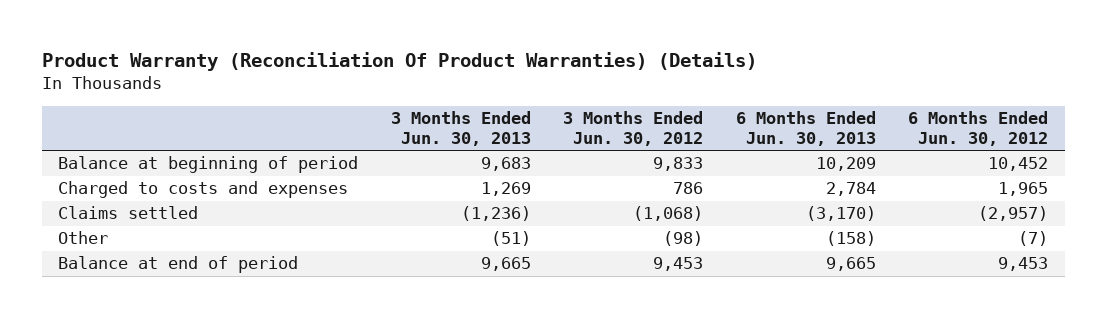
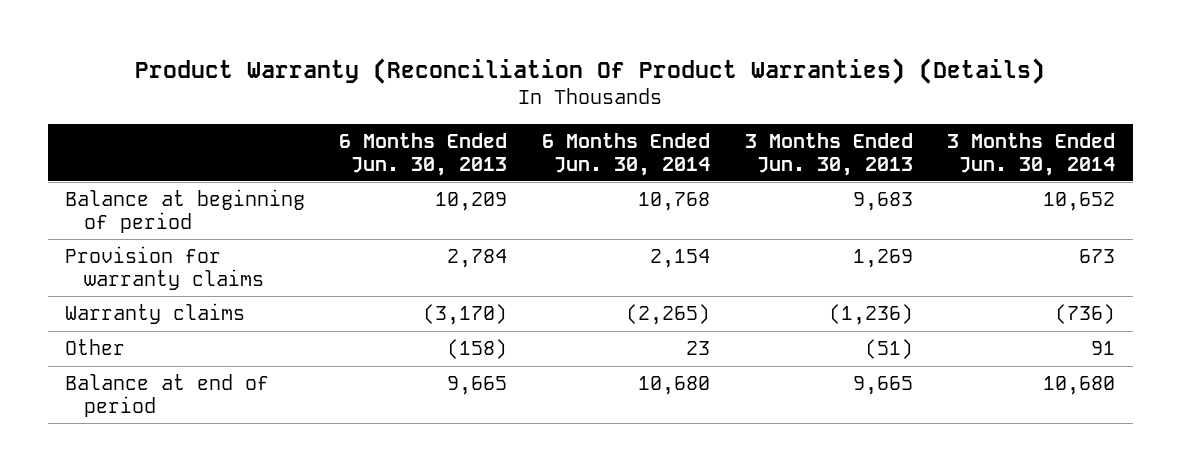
- | 3 Months Ended Jun. 30, 2013 | 3 Months Ended Jun. 30, 2012 | 6 Months Ended Jun. 30, 2013 | 6 Months Ended Jun. 30, 2012
+ | 6 Months Ended Jun. 30, 2013 | 6 Months Ended Jun. 30, 2014 | 3 Months Ended Jun. 30, 2013 | 3 Months Ended Jun. 30, 2014
- Charged to costs and expenses | 1,269 | 786 | 2,784 | 1,965
- Claims settled | (1,236) | (1,068) | (3,170) | (2,957)
+ Provision for warranty claims | 2,784 | 2,154 | 1,269 | 673
+ Warranty claims | (3,170) | (2,265) | (1,236) | (736)

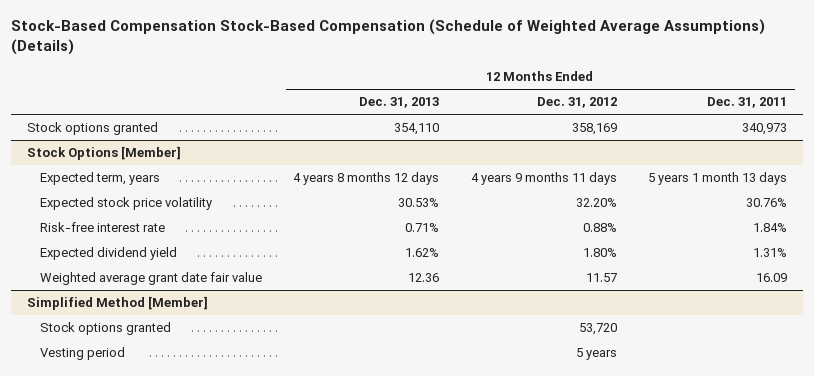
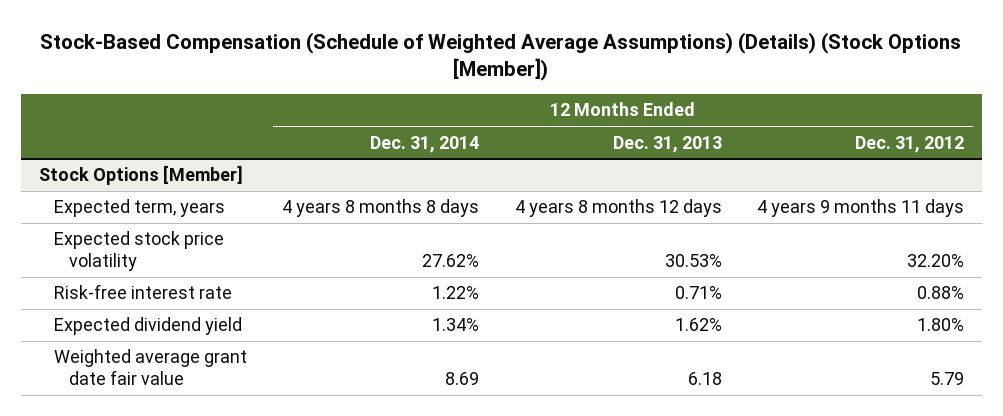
- Stock-Based Compensation Stock-Based Compensation (Schedule of Weighted Average Assumptions) (Details)
+ Stock-Based Compensation (Schedule of Weighted Average Assumptions) (Details) (Stock Options [Member])
- | 12 Months Ended Dec. 31, 2013 | 12 Months Ended Dec. 31, 2012 | 12 Months Ended Dec. 31, 2011
+ | 12 Months Ended Dec. 31, 2014 | 12 Months Ended Dec. 31, 2013 | 12 Months Ended Dec. 31, 2012
- Stock options granted | 354,110 | 358,169 | 340,973
@ Stock Options [Member]
- Weighted average grant date fair value | 12.36 | 11.57 | 16.09
- Simplified Method [Member]
- Stock options granted | | 53,720 |
- Vesting period | | 5 years |
@ Stock Options [Member]
+ Weighted average grant date fair value | 8.69 | 6.18 | 5.79

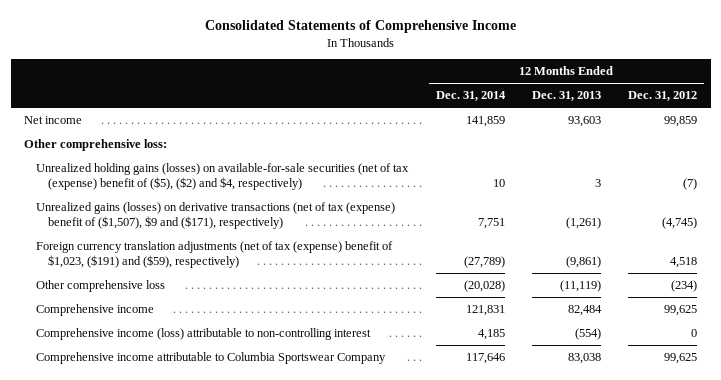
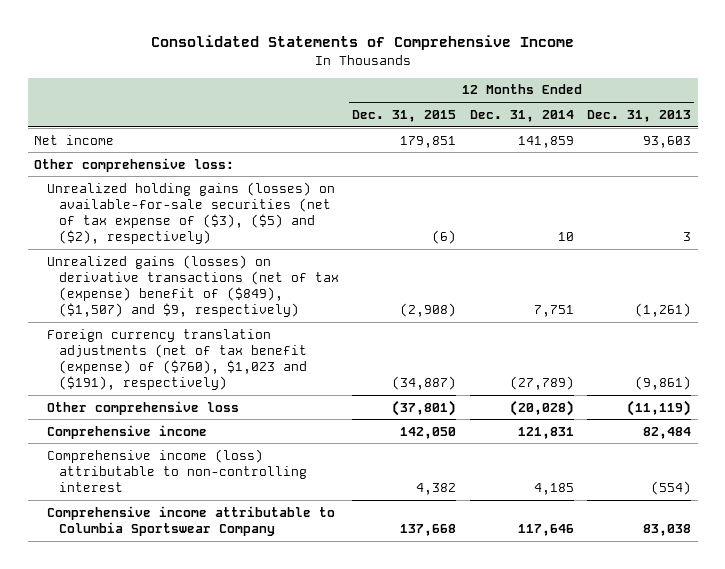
- | 12 Months Ended Dec. 31, 2014 | 12 Months Ended Dec. 31, 2013 | 12 Months Ended Dec. 31, 2012
+ | 12 Months Ended Dec. 31, 2015 | 12 Months Ended Dec. 31, 2014 | 12 Months Ended Dec. 31, 2013
- Unrealized holding gains (losses) on available-for-sale securities (net of tax (expense) benefit of ($5), ($2) and $4, respectively) | 10 | 3 | (7)
- Unrealized gains (losses) on derivative transactions (net of tax (expense) benefit of ($1,507), $9 and ($171), respectively) | 7,751 | (1,261) | (4,745)
- Foreign currency translation adjustments (net of tax (expense) benefit of $1,023, ($191) and ($59), respectively) | (27,789) | (9,861) | 4,518
+ Unrealized holding gains (losses) on available-for-sale securities (net of tax expense of ($3), ($5) and ($2), respectively) | (6) | 10 | 3
+ Unrealized gains (losses) on derivative transactions (net of tax (expense) benefit of ($849), ($1,507) and $9, respectively) | (2,908) | 7,751 | (1,261)
+ Foreign currency translation adjustments (net of tax benefit (expense) of ($760), $1,023 and ($191), respectively) | (34,887) | (27,789) | (9,861)

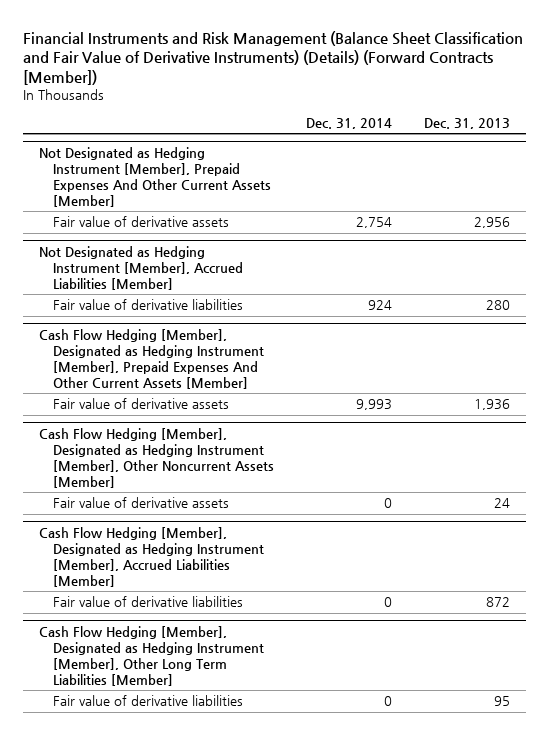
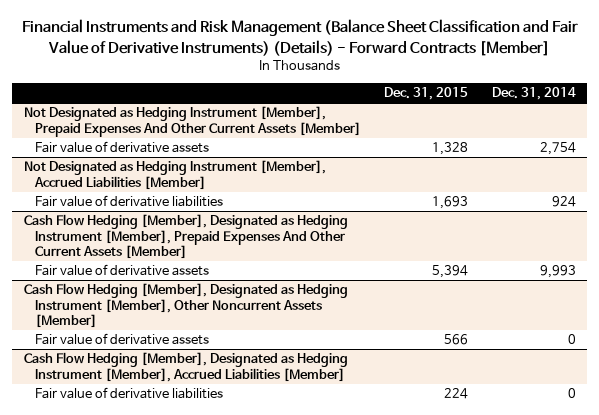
- Financial Instruments and Risk Management (Balance Sheet Classification and Fair Value of Derivative Instruments) (Details) (Forward Contracts [Member])
+ Financial Instruments and Risk Management (Balance Sheet Classification and Fair Value of Derivative Instruments) (Details) - Forward Contracts [Member]
- | Dec. 31, 2014 | Dec. 31, 2013
+ | Dec. 31, 2015 | Dec. 31, 2014
- Cash Flow Hedging [Member], Designated as Hedging Instrument [Member], Other Long Term Liabilities [Member]
- Fair value of derivative liabilities | 0 | 95

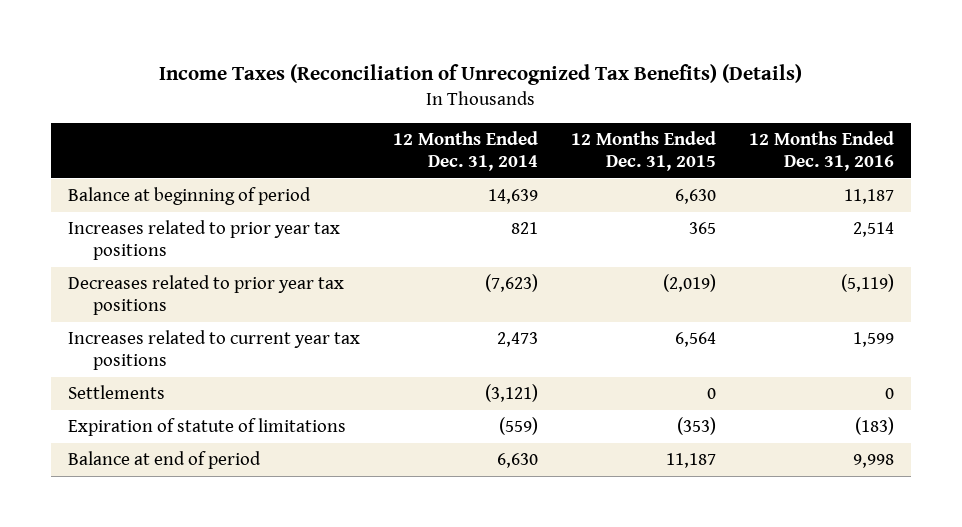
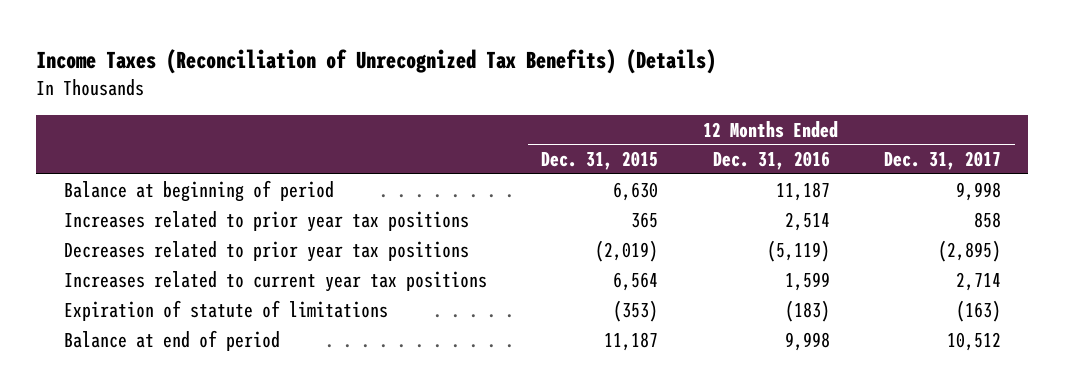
- | 12 Months Ended Dec. 31, 2014 | 12 Months Ended Dec. 31, 2015 | 12 Months Ended Dec. 31, 2016
+ | 12 Months Ended Dec. 31, 2015 | 12 Months Ended Dec. 31, 2016 | 12 Months Ended Dec. 31, 2017
- Settlements | (3,121) | 0 | 0

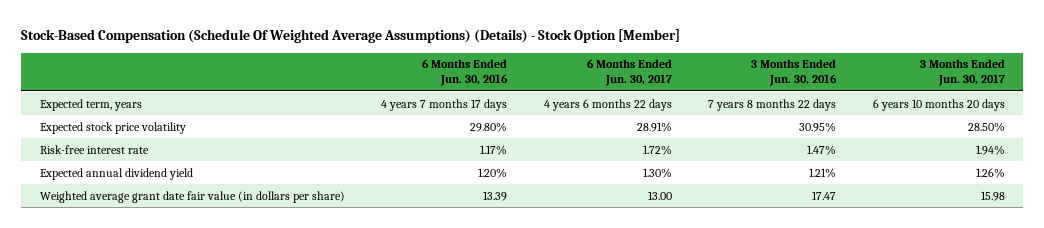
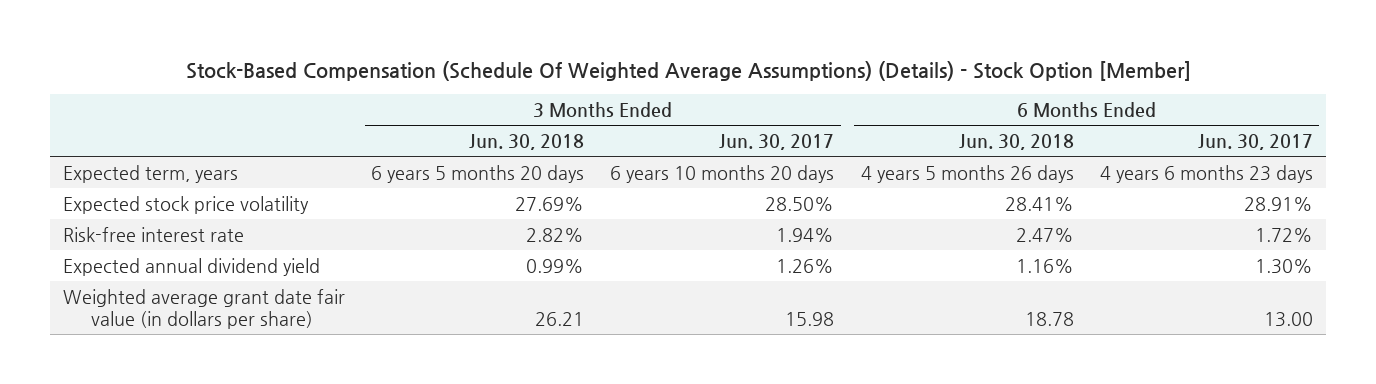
- | 6 Months Ended Jun. 30, 2016 | 6 Months Ended Jun. 30, 2017 | 3 Months Ended Jun. 30, 2016 | 3 Months Ended Jun. 30, 2017
+ | 3 Months Ended Jun. 30, 2018 | 3 Months Ended Jun. 30, 2017 | 6 Months Ended Jun. 30, 2018 | 6 Months Ended Jun. 30, 2017
- Expected term, years | 4 years 7 months 17 days | 4 years 6 months 22 days | 7 years 8 months 22 days | 6 years 10 months 20 days
+ Expected term, years | 6 years 5 months 20 days | 6 years 10 months 20 days | 4 years 5 months 26 days | 4 years 6 months 23 days

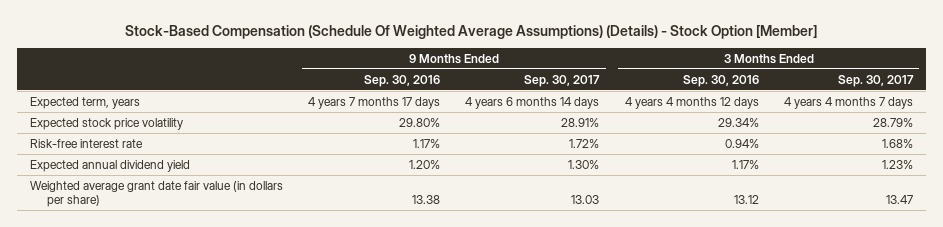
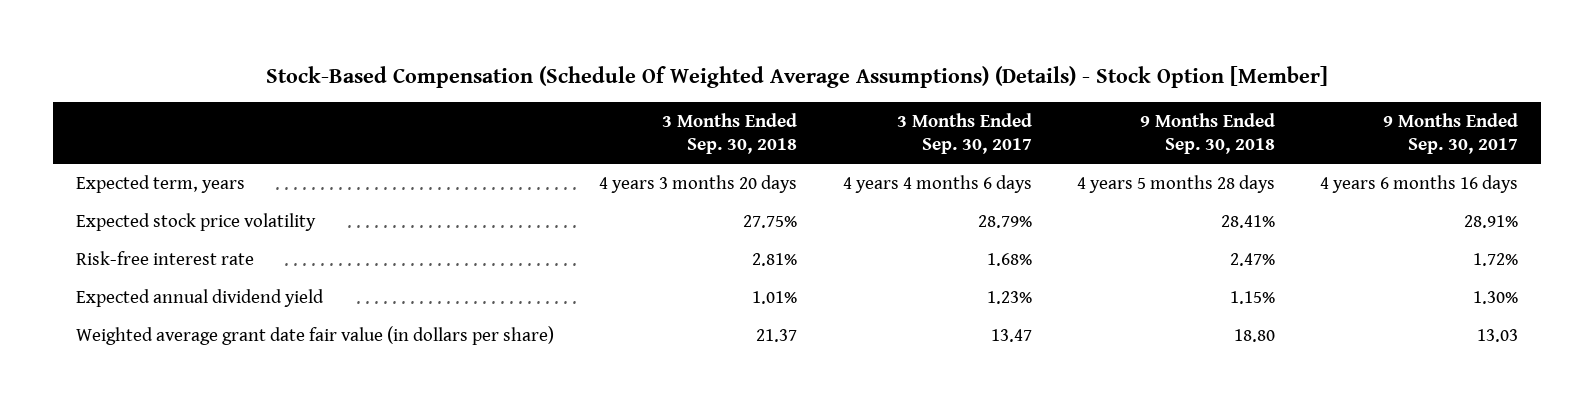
- | 9 Months Ended Sep. 30, 2016 | 9 Months Ended Sep. 30, 2017 | 3 Months Ended Sep. 30, 2016 | 3 Months Ended Sep. 30, 2017
+ | 3 Months Ended Sep. 30, 2018 | 3 Months Ended Sep. 30, 2017 | 9 Months Ended Sep. 30, 2018 | 9 Months Ended Sep. 30, 2017
- Expected term, years | 4 years 7 months 17 days | 4 years 6 months 14 days | 4 years 4 months 12 days | 4 years 4 months 7 days
+ Expected term, years | 4 years 3 months 20 days | 4 years 4 months 6 days | 4 years 5 months 28 days | 4 years 6 months 16 days

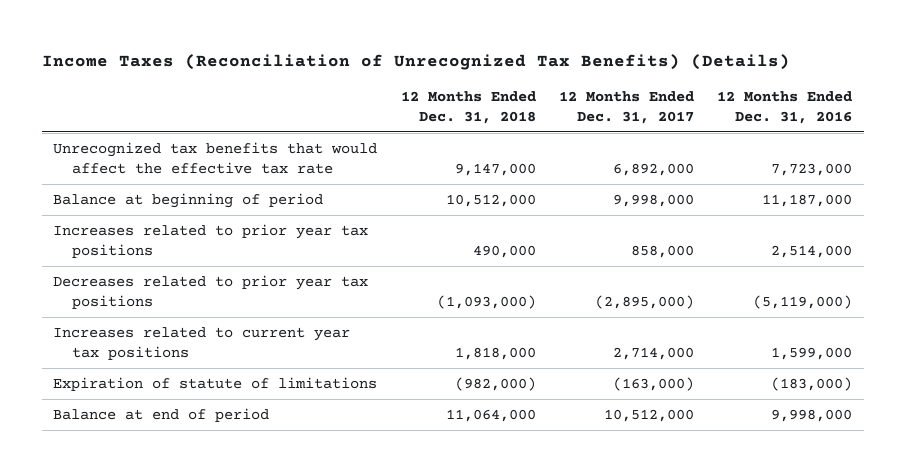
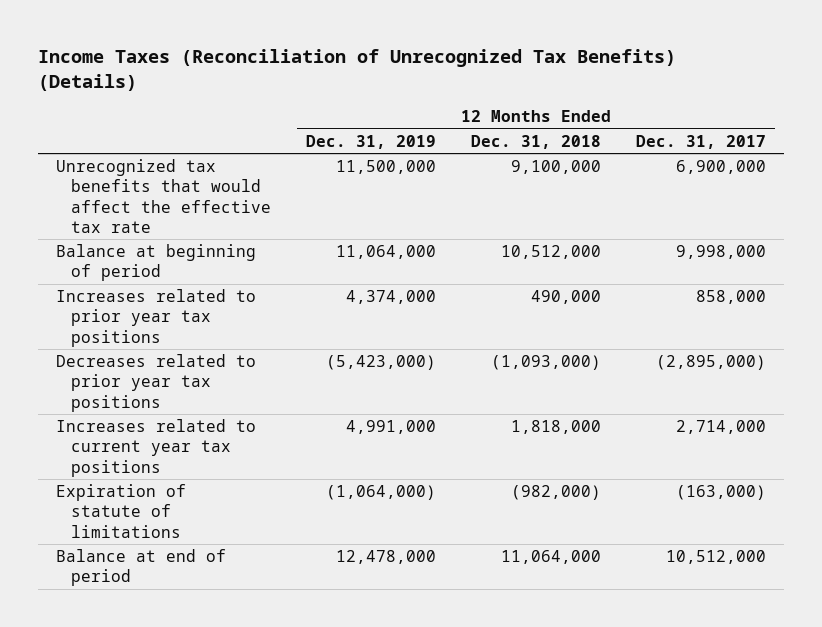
- | 12 Months Ended Dec. 31, 2018 | 12 Months Ended Dec. 31, 2017 | 12 Months Ended Dec. 31, 2016
+ | 12 Months Ended Dec. 31, 2019 | 12 Months Ended Dec. 31, 2018 | 12 Months Ended Dec. 31, 2017
- Unrecognized tax benefits that would affect the effective tax rate | 9,147,000 | 6,892,000 | 7,723,000
+ Unrecognized tax benefits that would affect the effective tax rate | 11,500,000 | 9,100,000 | 6,900,000

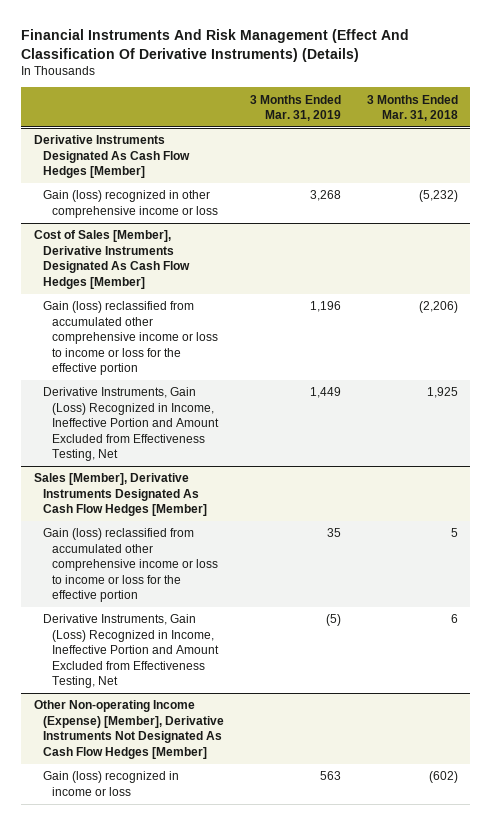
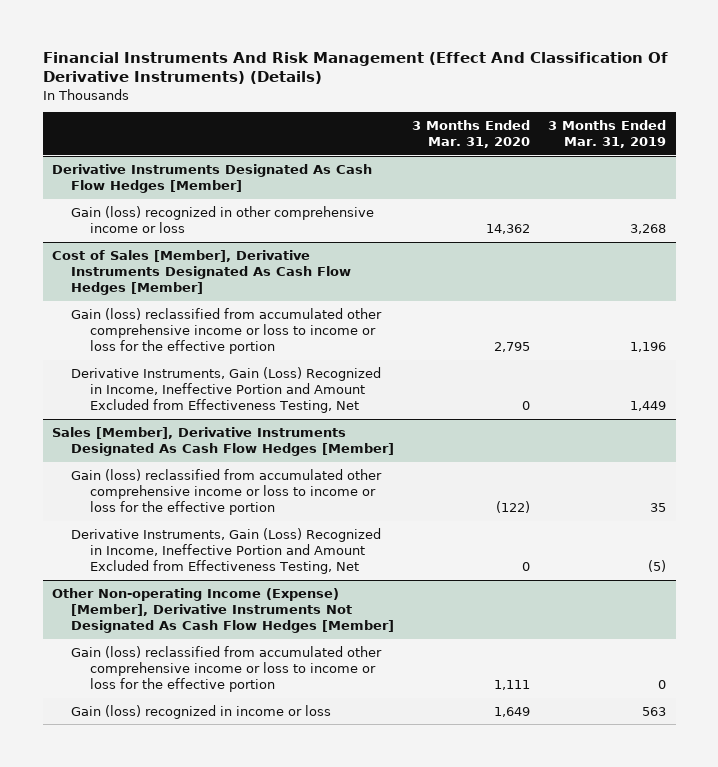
- | 3 Months Ended Mar. 31, 2019 | 3 Months Ended Mar. 31, 2018
+ | 3 Months Ended Mar. 31, 2020 | 3 Months Ended Mar. 31, 2019
@ Other Non-operating Income (Expense) [Member], Derivative Instruments Not Designated As Cash Flow Hedges [Member]
+ Gain (loss) reclassified from accumulated other comprehensive income or loss to income or loss for the effective portion | 1,111 | 0

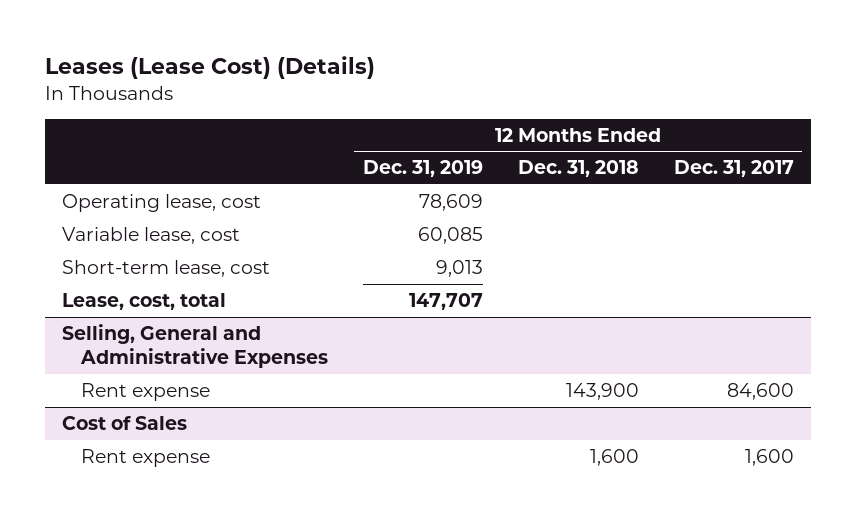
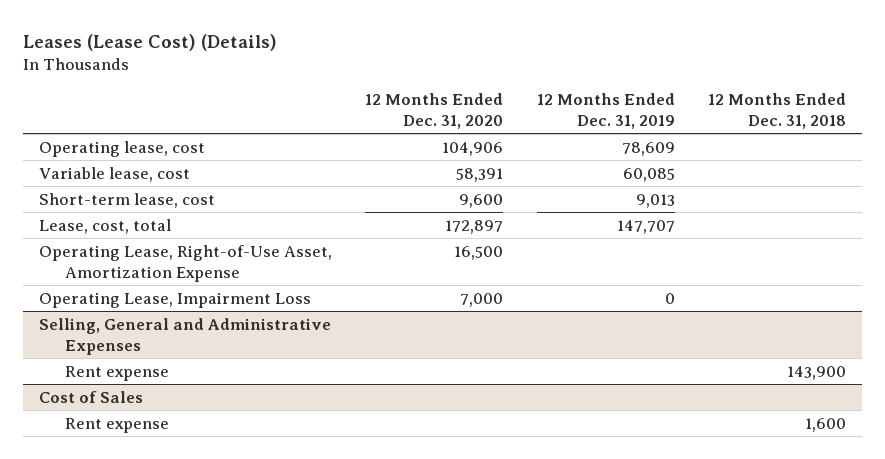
- | 12 Months Ended Dec. 31, 2019 | 12 Months Ended Dec. 31, 2018 | 12 Months Ended Dec. 31, 2017
+ | 12 Months Ended Dec. 31, 2020 | 12 Months Ended Dec. 31, 2019 | 12 Months Ended Dec. 31, 2018
+ Operating Lease, Right-of-Use Asset, Amortization Expense | 16,500 | |
+ Operating Lease, Impairment Loss | 7,000 | 0 |

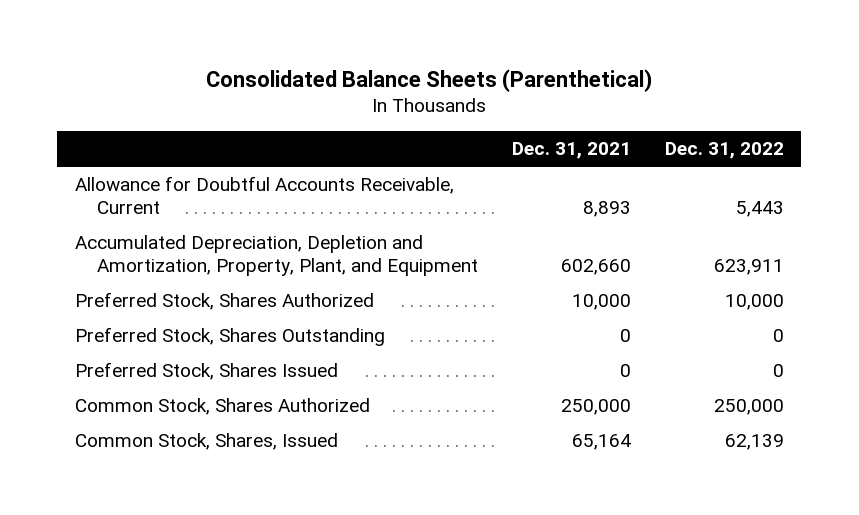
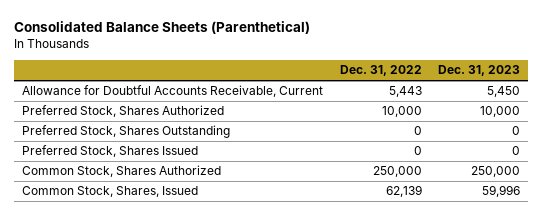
- | Dec. 31, 2021 | Dec. 31, 2022
+ | Dec. 31, 2022 | Dec. 31, 2023
- Accumulated Depreciation, Depletion and Amortization, Property, Plant, and Equipment | 602,660 | 623,911

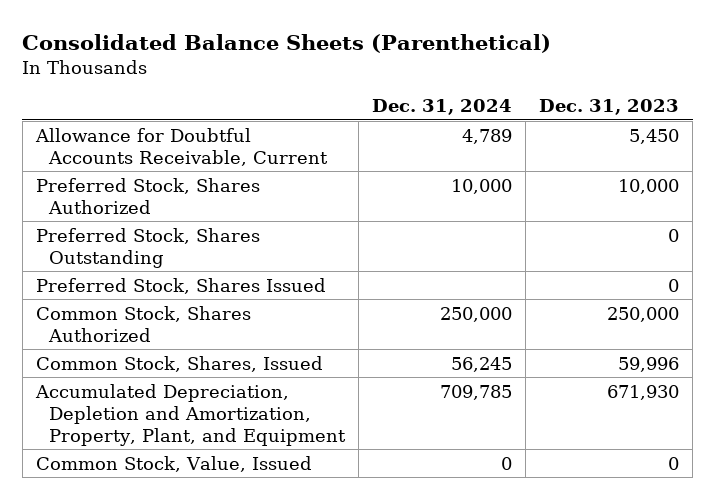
- | Dec. 31, 2022 | Dec. 31, 2023
+ | Dec. 31, 2024 | Dec. 31, 2023
+ Accumulated Depreciation, Depletion and Amortization, Property, Plant, and Equipment | 709,785 | 671,930
+ Common Stock, Value, Issued | 0 | 0

